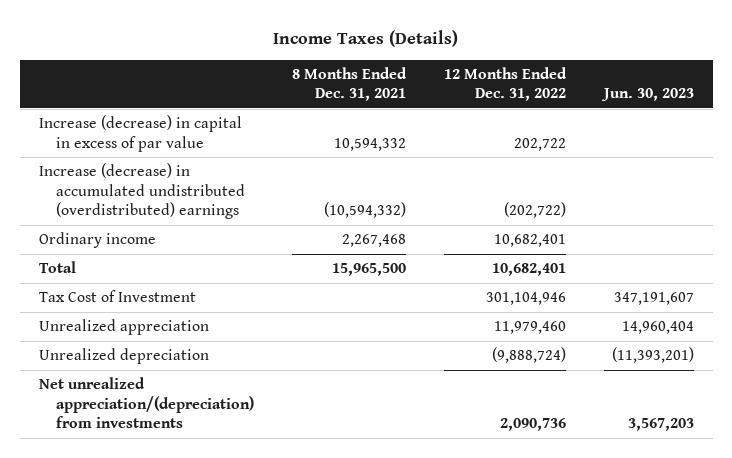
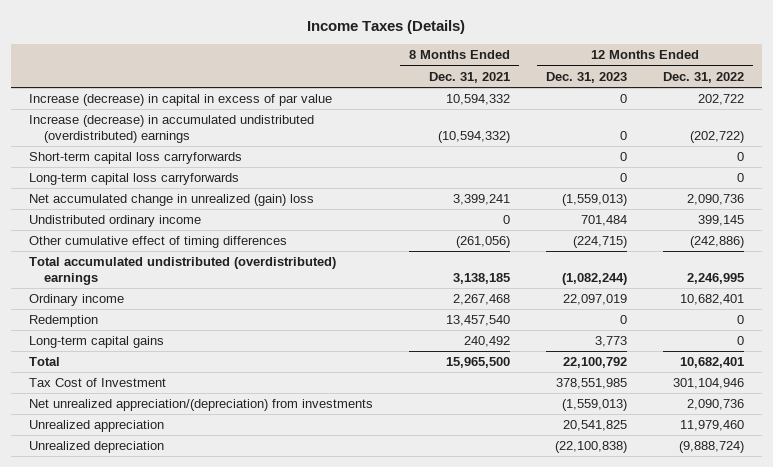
- | 8 Months Ended Dec. 31, 2021 | 12 Months Ended Dec. 31, 2022 | Jun. 30, 2023
+ | 8 Months Ended Dec. 31, 2021 | 12 Months Ended Dec. 31, 2023 | 12 Months Ended Dec. 31, 2022
+ Short-term capital loss carryforwards | | 0 | 0
+ Long-term capital loss carryforwards | | 0 | 0
+ Net accumulated change in unrealized (gain) loss | 3,399,241 | (1,559,013) | 2,090,736
+ Undistributed ordinary income | 0 | 701,484 | 399,145
+ Other cumulative effect of timing differences | (261,056) | (224,715) | (242,886)
+ Total accumulated undistributed (overdistributed) earnings | 3,138,185 | (1,082,244) | 2,246,995
+ Redemption | 13,457,540 | 0 | 0
+ Long-term capital gains | 240,492 | 3,773 | 0
moved up: Net unrealized appreciation/(depreciation) from investments | | (1,559,013) | 2,090,736

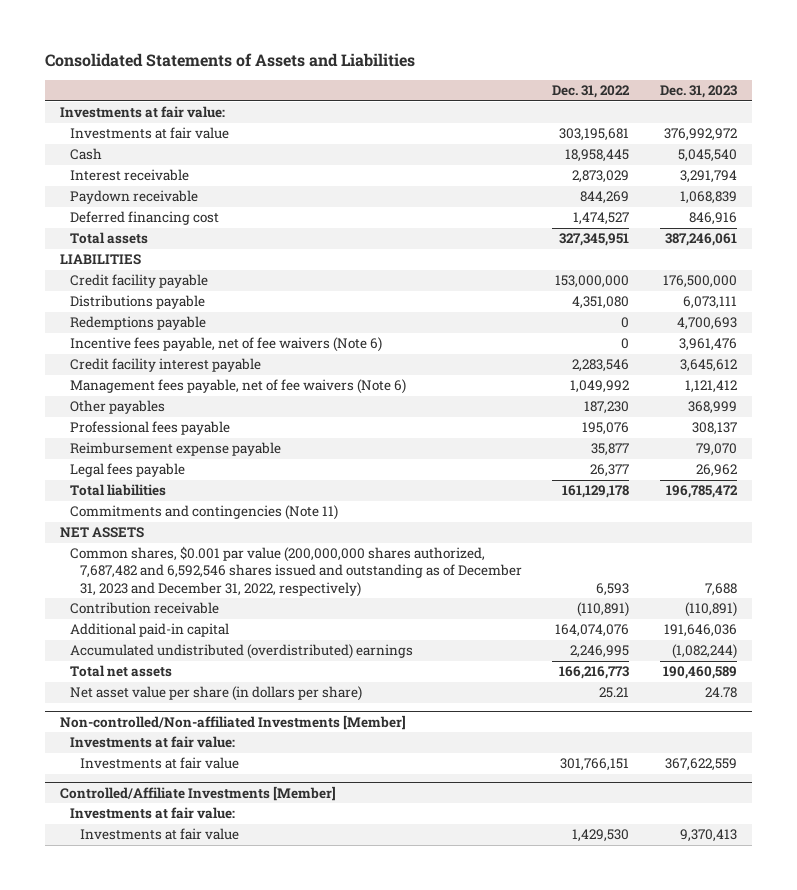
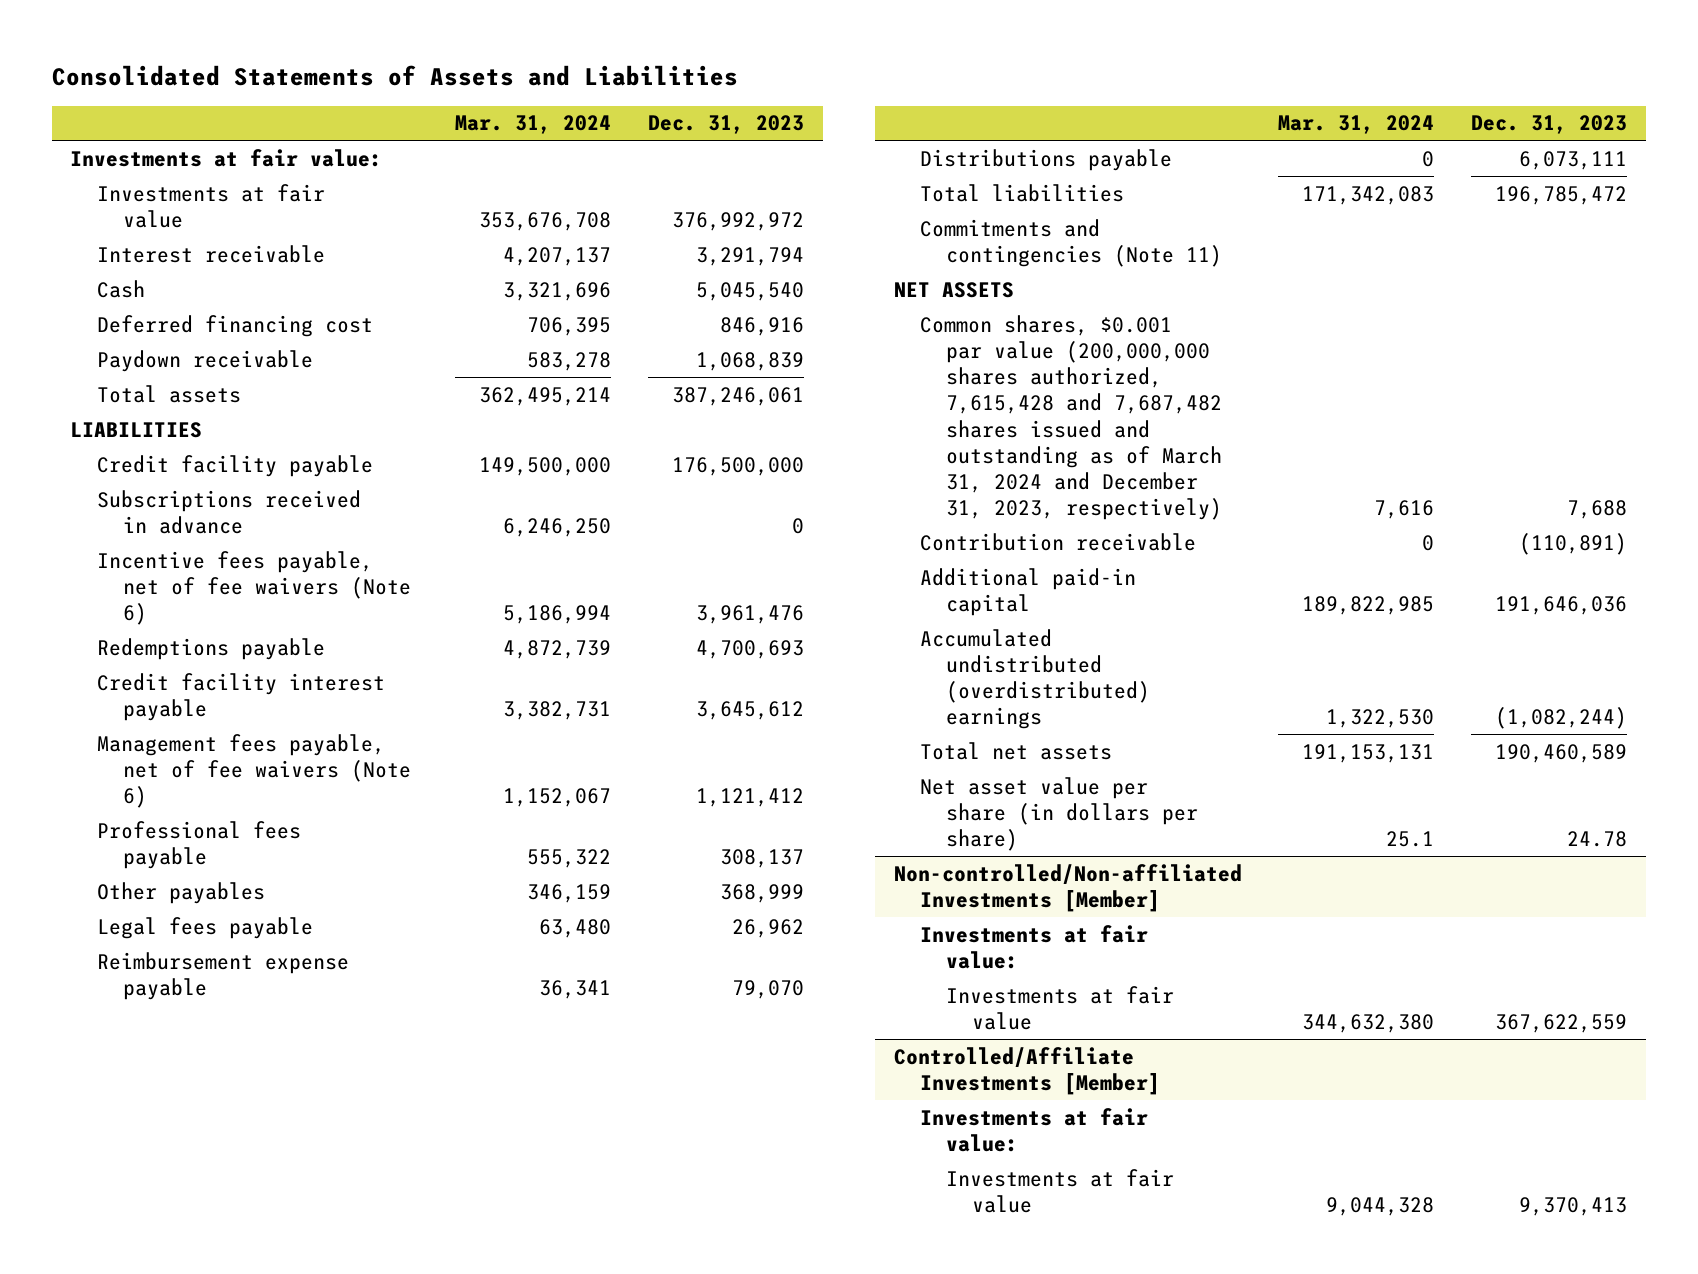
- | Dec. 31, 2022 | Dec. 31, 2023
+ | Mar. 31, 2024 | Dec. 31, 2023
moved down: Cash | 3,321,696 | 5,045,540
moved down: Paydown receivable | 583,278 | 1,068,839
+ Subscriptions received in advance | 6,246,250 | 0
moved down: Redemptions payable | 4,872,739 | 4,700,693
moved down: Other payables | 346,159 | 368,999
moved down: Reimbursement expense payable | 36,341 | 79,070
moved down: Distributions payable | 0 | 6,073,111
- Common shares, $0.001 par value (200,000,000 shares authorized, 7,687,482 and 6,592,546 shares issued and outstanding as of December 31, 2023 and December 31, 2022, respectively) | 6,593 | 7,688
+ Common shares, $0.001 par value (200,000,000 shares authorized, 7,615,428 and 7,687,482 shares issued and outstanding as of March 31, 2024 and December 31, 2023, respectively) | 7,616 | 7,688

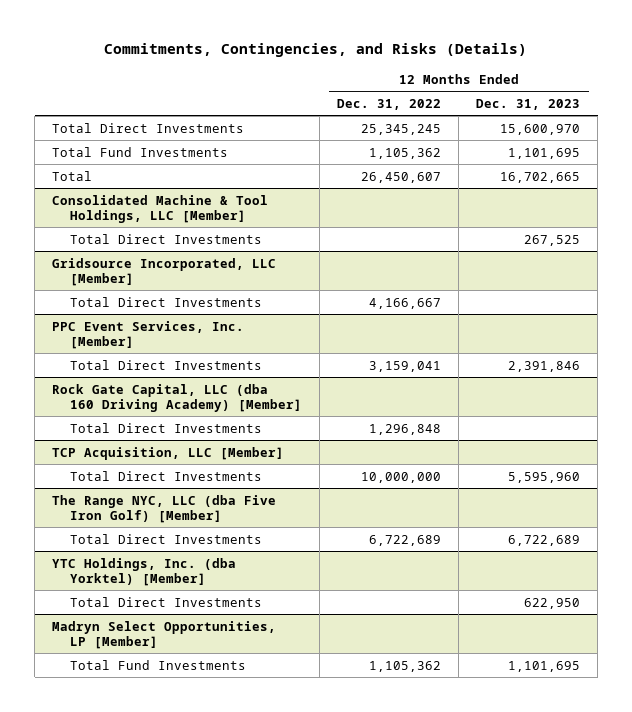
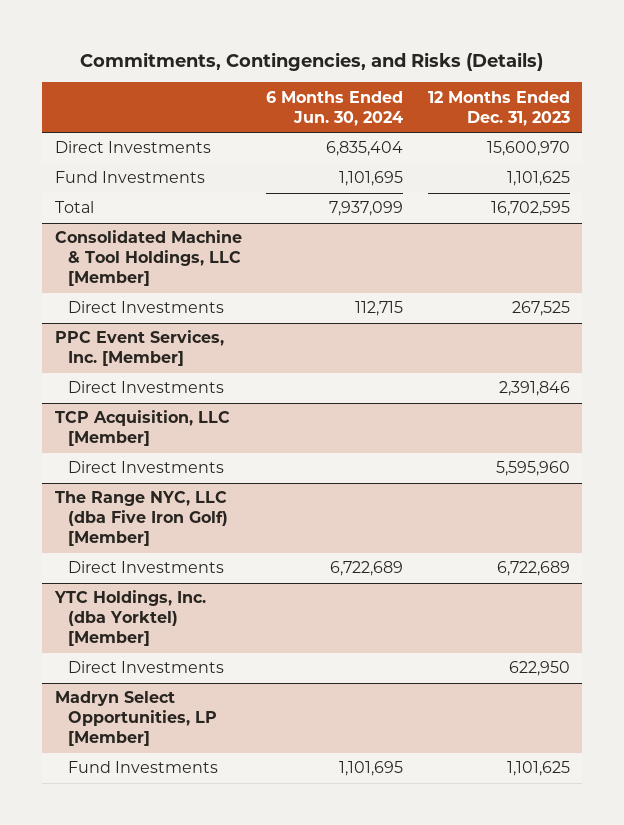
- | 12 Months Ended Dec. 31, 2022 | 12 Months Ended Dec. 31, 2023
+ | 6 Months Ended Jun. 30, 2024 | 12 Months Ended Dec. 31, 2023
- Total Direct Investments | 25,345,245 | 15,600,970
- Total Fund Investments | 1,105,362 | 1,101,695
- Total | 26,450,607 | 16,702,665
+ Direct Investments | 6,835,404 | 15,600,970
+ Fund Investments | 1,101,695 | 1,101,625
+ Total | 7,937,099 | 16,702,595
@ Consolidated Machine & Tool Holdings, LLC [Member]
- Total Direct Investments | | 267,525
- Gridsource Incorporated, LLC [Member]
- Total Direct Investments | 4,166,667 |
@ Consolidated Machine & Tool Holdings, LLC [Member]
+ Direct Investments | 112,715 | 267,525
@ PPC Event Services, Inc. [Member]
- Total Direct Investments | 3,159,041 | 2,391,846
- Rock Gate Capital, LLC (dba 160 Driving Academy) [Member]
- Total Direct Investments | 1,296,848 |
@ PPC Event Services, Inc. [Member]
+ Direct Investments | | 2,391,846
@ TCP Acquisition, LLC [Member]
- Total Direct Investments | 10,000,000 | 5,595,960
+ Direct Investments | | 5,595,960
@ The Range NYC, LLC (dba Five Iron Golf) [Member]
- Total Direct Investments | 6,722,689 | 6,722,689
+ Direct Investments | 6,722,689 | 6,722,689
@ YTC Holdings, Inc. (dba Yorktel) [Member]
- Total Direct Investments | | 622,950
+ Direct Investments | | 622,950
@ Madryn Select Opportunities, LP [Member]
- Total Fund Investments | 1,105,362 | 1,101,695
+ Fund Investments | 1,101,695 | 1,101,625

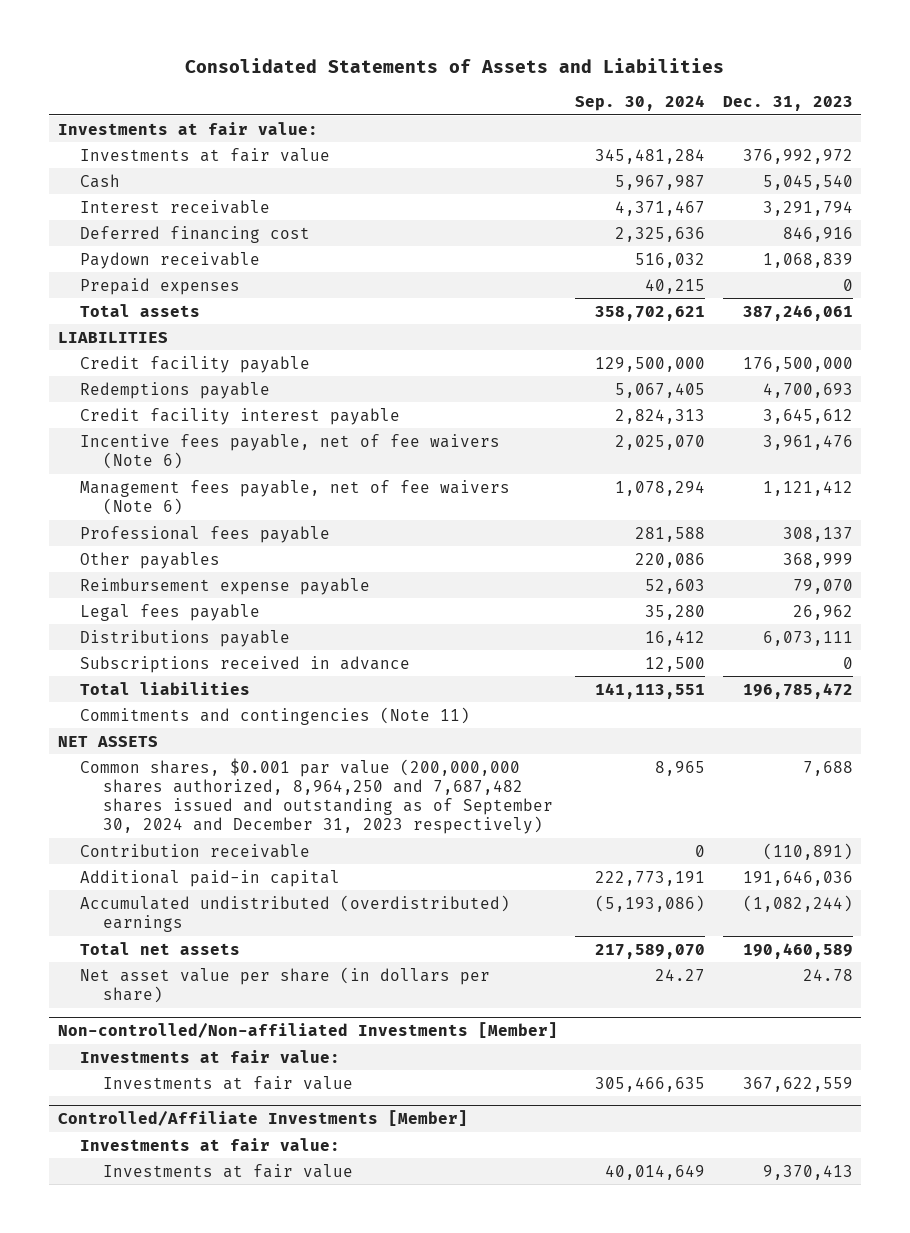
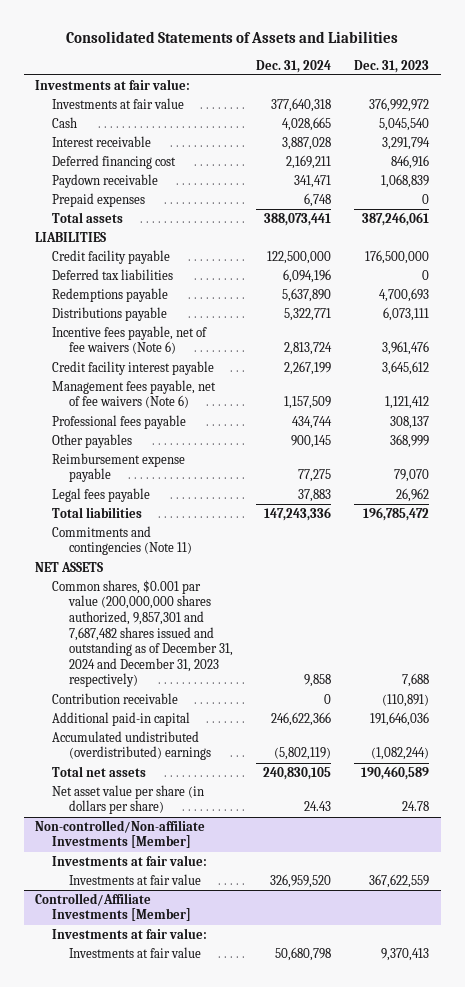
- | Sep. 30, 2024 | Dec. 31, 2023
+ | Dec. 31, 2024 | Dec. 31, 2023
+ Deferred tax liabilities | 6,094,196 | 0
moved up: Distributions payable | 5,322,771 | 6,073,111
moved down: Credit facility interest payable | 2,267,199 | 3,645,612
- Subscriptions received in advance | 12,500 | 0
- Common shares, $0.001 par value (200,000,000 shares authorized, 8,964,250 and 7,687,482 shares issued and outstanding as of September 30, 2024 and December 31, 2023 respectively) | 8,965 | 7,688
+ Common shares, $0.001 par value (200,000,000 shares authorized, 9,857,301 and 7,687,482 shares issued and outstanding as of December 31, 2024 and December 31, 2023 respectively) | 9,858 | 7,688
- Non-controlled/Non-affiliated Investments [Member]
+ Non-controlled/Non-affiliate Investments [Member]

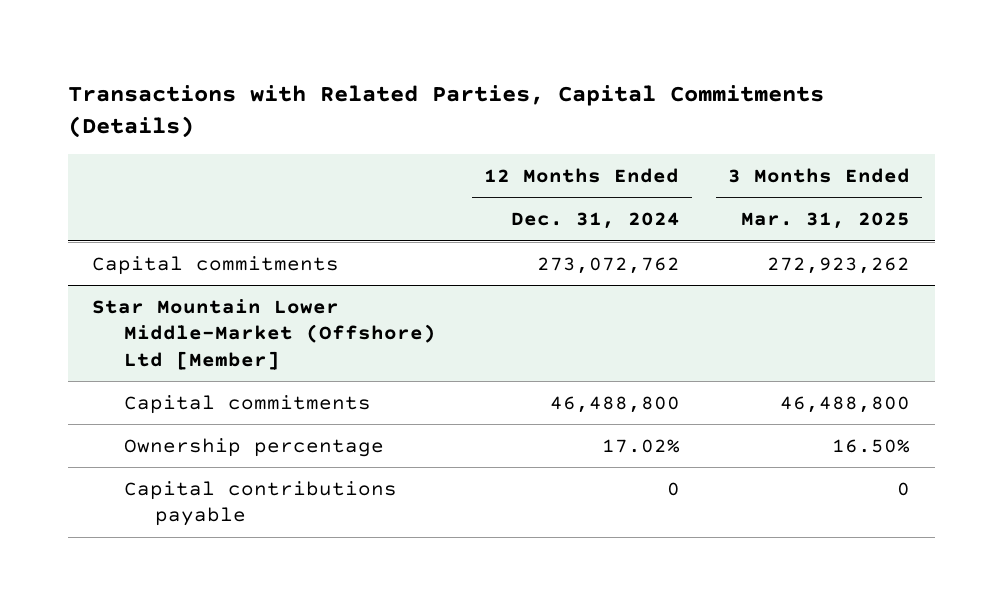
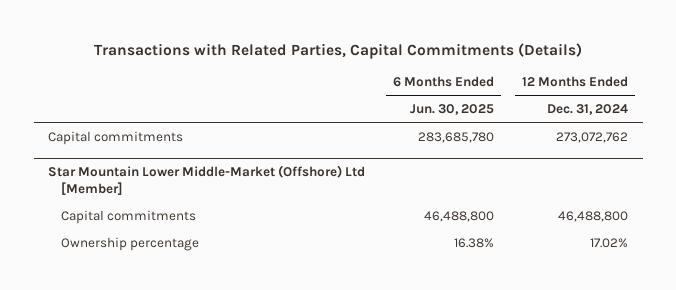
- | 12 Months Ended Dec. 31, 2024 | 3 Months Ended Mar. 31, 2025
+ | 6 Months Ended Jun. 30, 2025 | 12 Months Ended Dec. 31, 2024
@ Star Mountain Lower Middle-Market (Offshore) Ltd [Member]
- Capital contributions payable | 0 | 0

